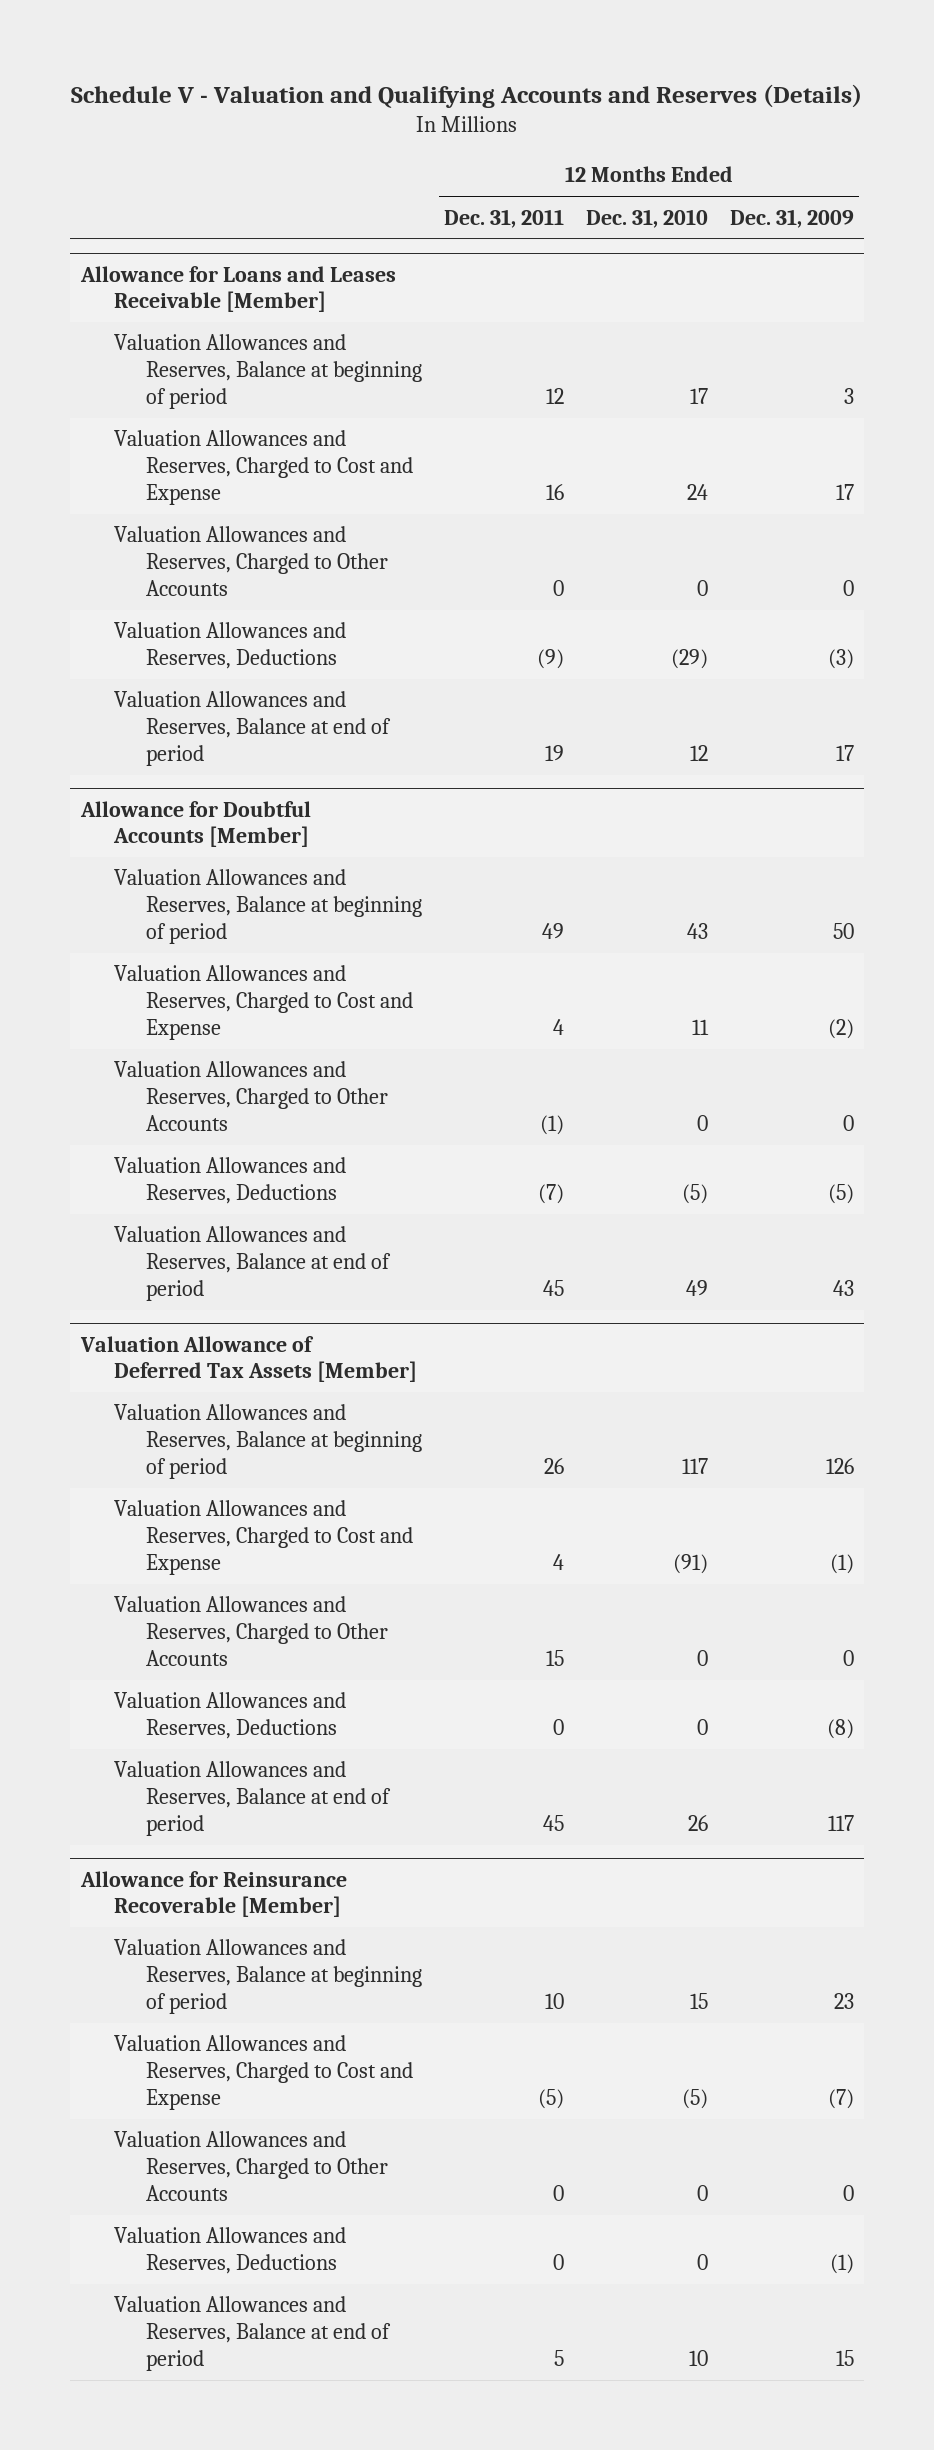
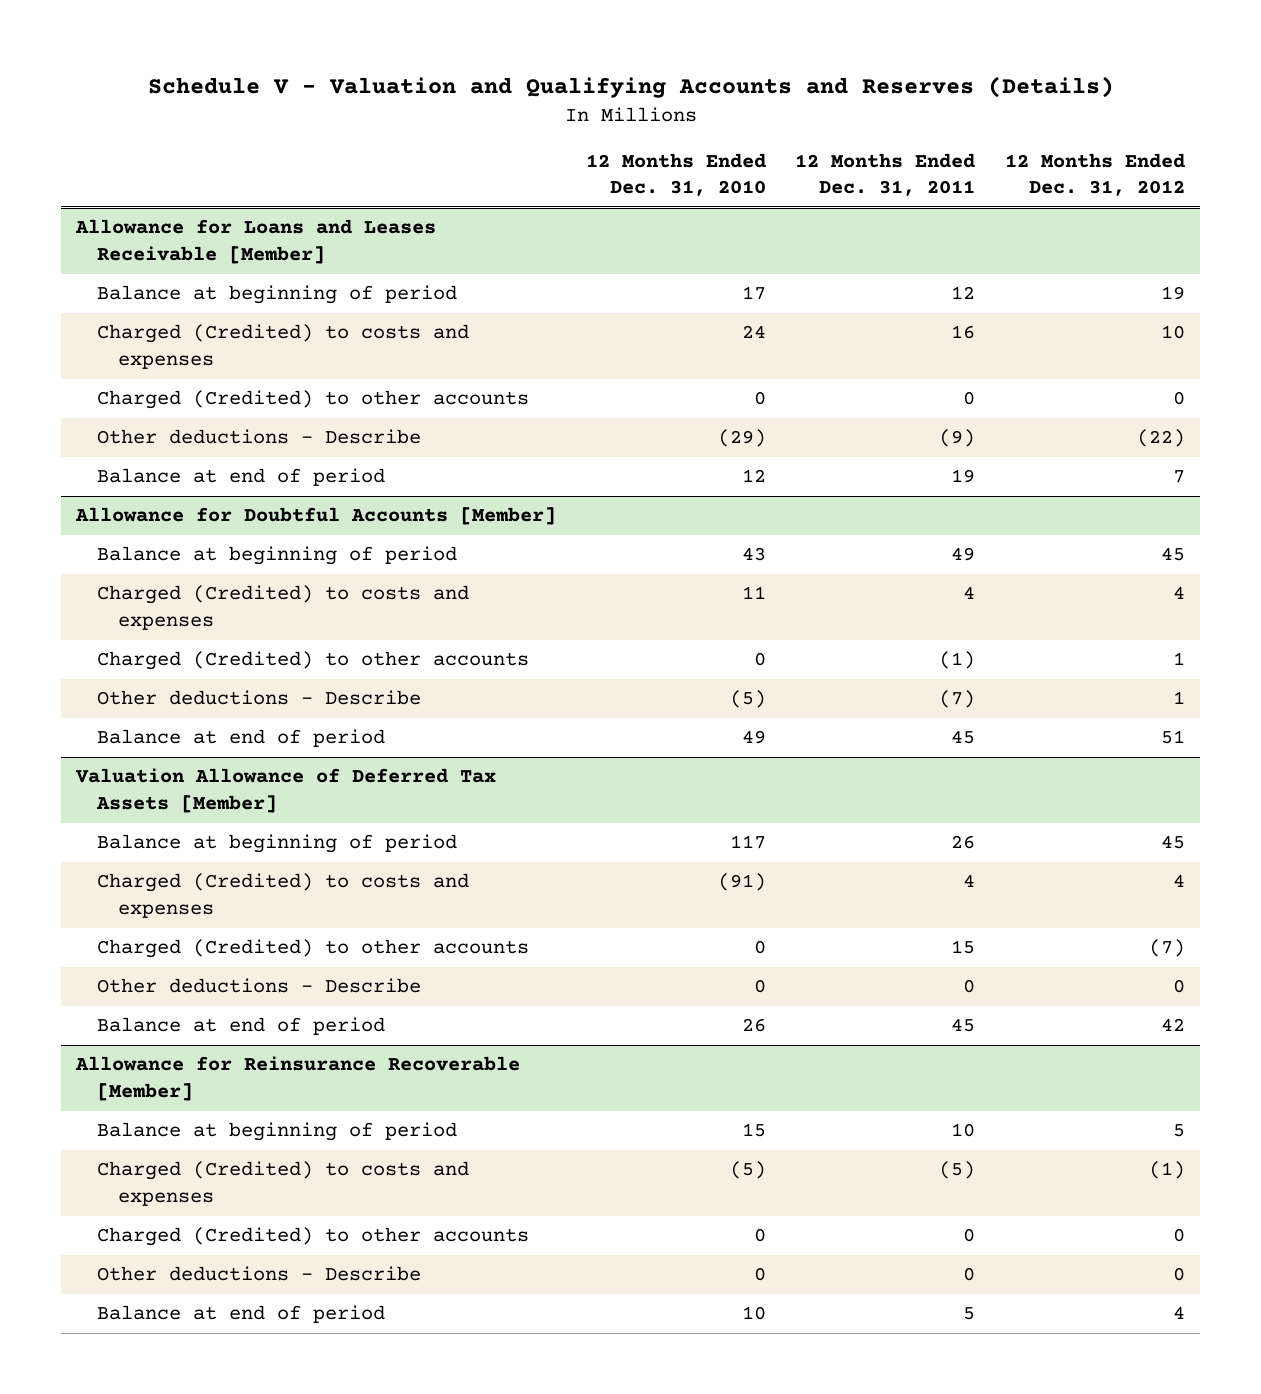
- | 12 Months Ended Dec. 31, 2011 | 12 Months Ended Dec. 31, 2010 | 12 Months Ended Dec. 31, 2009
+ | 12 Months Ended Dec. 31, 2010 | 12 Months Ended Dec. 31, 2011 | 12 Months Ended Dec. 31, 2012
@ Allowance for Loans and Leases Receivable [Member]
- Valuation Allowances and Reserves, Balance at beginning of period | 12 | 17 | 3
- Valuation Allowances and Reserves, Charged to Cost and Expense | 16 | 24 | 17
- Valuation Allowances and Reserves, Charged to Other Accounts | 0 | 0 | 0
- Valuation Allowances and Reserves, Deductions | (9) | (29) | (3)
- Valuation Allowances and Reserves, Balance at end of period | 19 | 12 | 17
+ Balance at beginning of period | 17 | 12 | 19
+ Charged (Credited) to costs and expenses | 24 | 16 | 10
+ Charged (Credited) to other accounts | 0 | 0 | 0
+ Other deductions - Describe | (29) | (9) | (22)
+ Balance at end of period | 12 | 19 | 7
@ Allowance for Doubtful Accounts [Member]
- Valuation Allowances and Reserves, Balance at beginning of period | 49 | 43 | 50
- Valuation Allowances and Reserves, Charged to Cost and Expense | 4 | 11 | (2)
- Valuation Allowances and Reserves, Charged to Other Accounts | (1) | 0 | 0
- Valuation Allowances and Reserves, Deductions | (7) | (5) | (5)
- Valuation Allowances and Reserves, Balance at end of period | 45 | 49 | 43
+ Balance at beginning of period | 43 | 49 | 45
+ Charged (Credited) to costs and expenses | 11 | 4 | 4
+ Charged (Credited) to other accounts | 0 | (1) | 1
+ Other deductions - Describe | (5) | (7) | 1
+ Balance at end of period | 49 | 45 | 51
@ Valuation Allowance of Deferred Tax Assets [Member]
- Valuation Allowances and Reserves, Balance at beginning of period | 26 | 117 | 126
- Valuation Allowances and Reserves, Charged to Cost and Expense | 4 | (91) | (1)
- Valuation Allowances and Reserves, Charged to Other Accounts | 15 | 0 | 0
- Valuation Allowances and Reserves, Deductions | 0 | 0 | (8)
- Valuation Allowances and Reserves, Balance at end of period | 45 | 26 | 117
+ Balance at beginning of period | 117 | 26 | 45
+ Charged (Credited) to costs and expenses | (91) | 4 | 4
+ Charged (Credited) to other accounts | 0 | 15 | (7)
+ Other deductions - Describe | 0 | 0 | 0
+ Balance at end of period | 26 | 45 | 42
@ Allowance for Reinsurance Recoverable [Member]
- Valuation Allowances and Reserves, Balance at beginning of period | 10 | 15 | 23
- Valuation Allowances and Reserves, Charged to Cost and Expense | (5) | (5) | (7)
- Valuation Allowances and Reserves, Charged to Other Accounts | 0 | 0 | 0
- Valuation Allowances and Reserves, Deductions | 0 | 0 | (1)
- Valuation Allowances and Reserves, Balance at end of period | 5 | 10 | 15
+ Balance at beginning of period | 15 | 10 | 5
+ Charged (Credited) to costs and expenses | (5) | (5) | (1)
+ Charged (Credited) to other accounts | 0 | 0 | 0
+ Other deductions - Describe | 0 | 0 | 0
+ Balance at end of period | 10 | 5 | 4

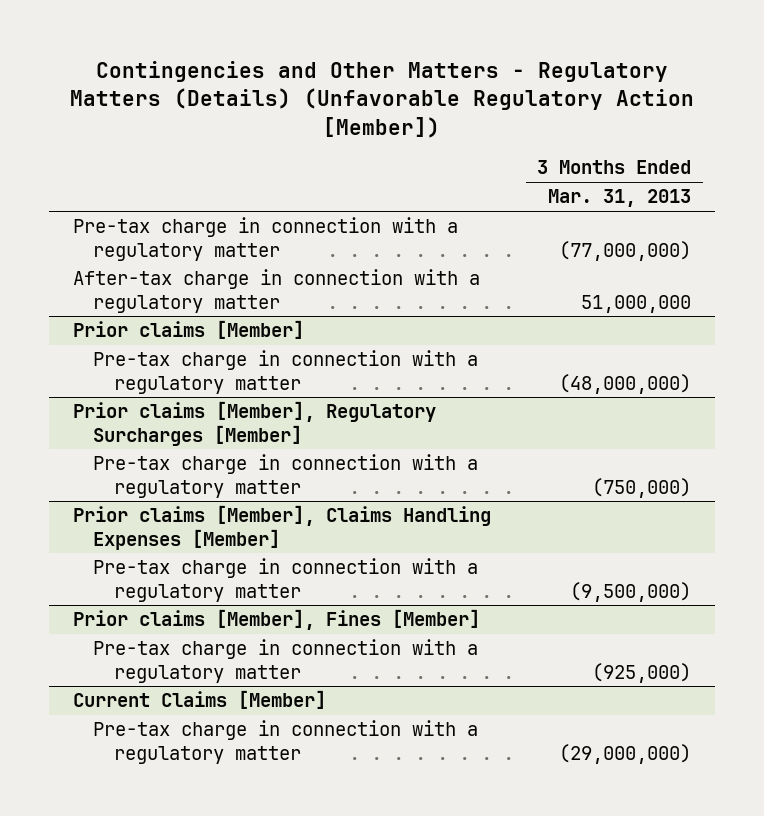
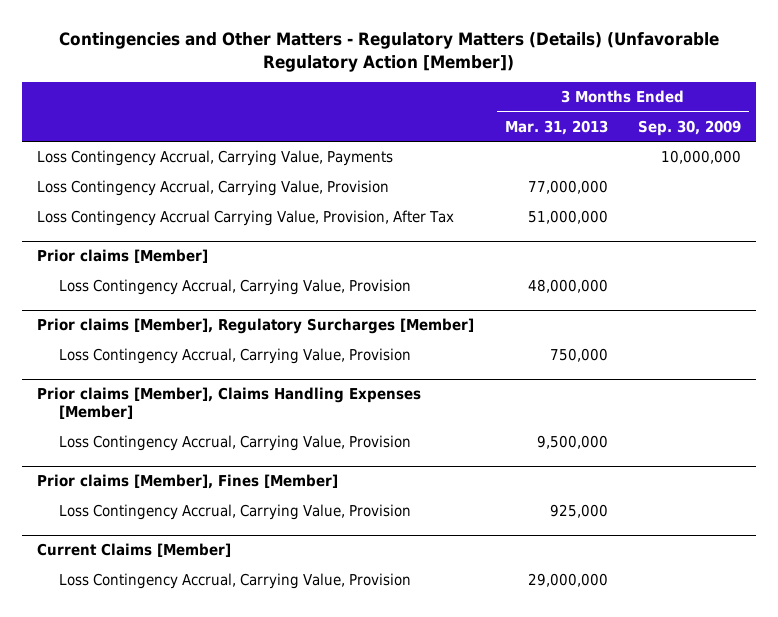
- | 3 Months Ended Mar. 31, 2013
+ | 3 Months Ended Mar. 31, 2013 | 3 Months Ended Sep. 30, 2009
- Pre-tax charge in connection with a regulatory matter | (77,000,000)
- After-tax charge in connection with a regulatory matter | 51,000,000
+ Loss Contingency Accrual, Carrying Value, Payments | | 10,000,000
+ Loss Contingency Accrual, Carrying Value, Provision | 77,000,000 |
+ Loss Contingency Accrual Carrying Value, Provision, After Tax | 51,000,000 |
@ Prior claims [Member]
- Pre-tax charge in connection with a regulatory matter | (48,000,000)
+ Loss Contingency Accrual, Carrying Value, Provision | 48,000,000 |
@ Prior claims [Member], Regulatory Surcharges [Member]
- Pre-tax charge in connection with a regulatory matter | (750,000)
+ Loss Contingency Accrual, Carrying Value, Provision | 750,000 |
@ Prior claims [Member], Claims Handling Expenses [Member]
- Pre-tax charge in connection with a regulatory matter | (9,500,000)
+ Loss Contingency Accrual, Carrying Value, Provision | 9,500,000 |
@ Prior claims [Member], Fines [Member]
- Pre-tax charge in connection with a regulatory matter | (925,000)
+ Loss Contingency Accrual, Carrying Value, Provision | 925,000 |
@ Current Claims [Member]
- Pre-tax charge in connection with a regulatory matter | (29,000,000)
+ Loss Contingency Accrual, Carrying Value, Provision | 29,000,000 |

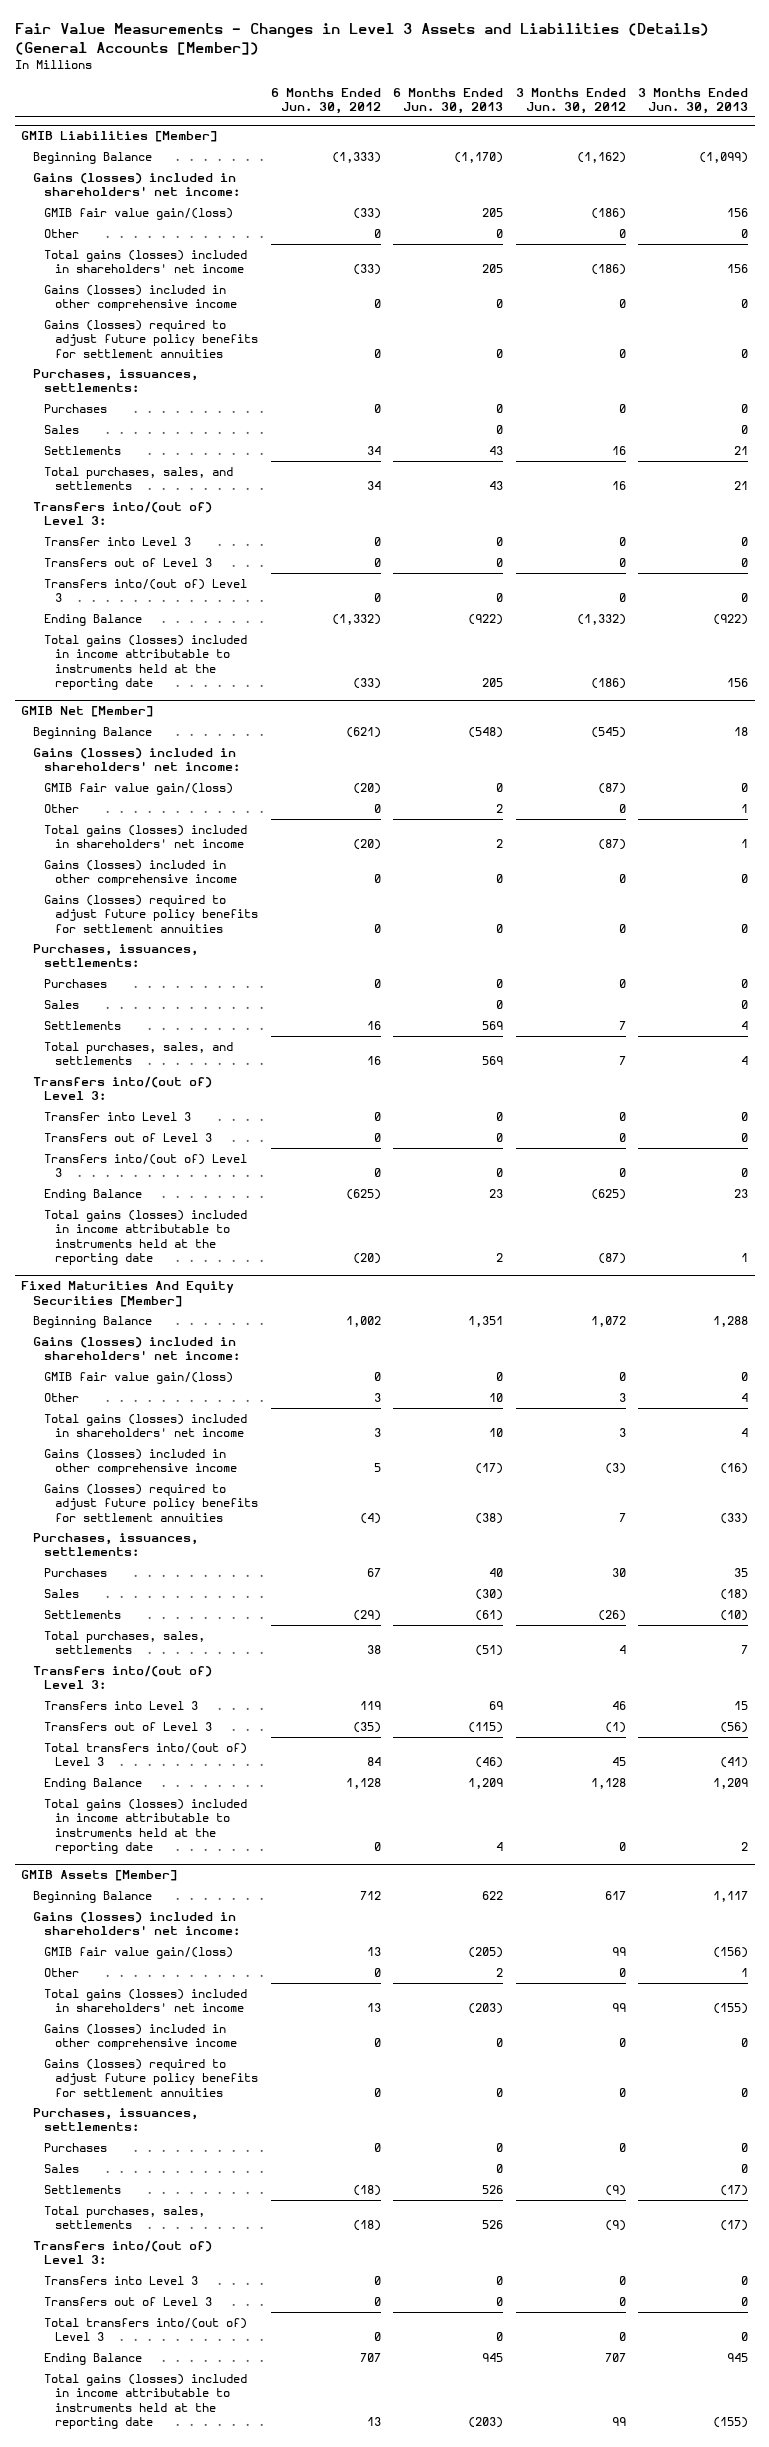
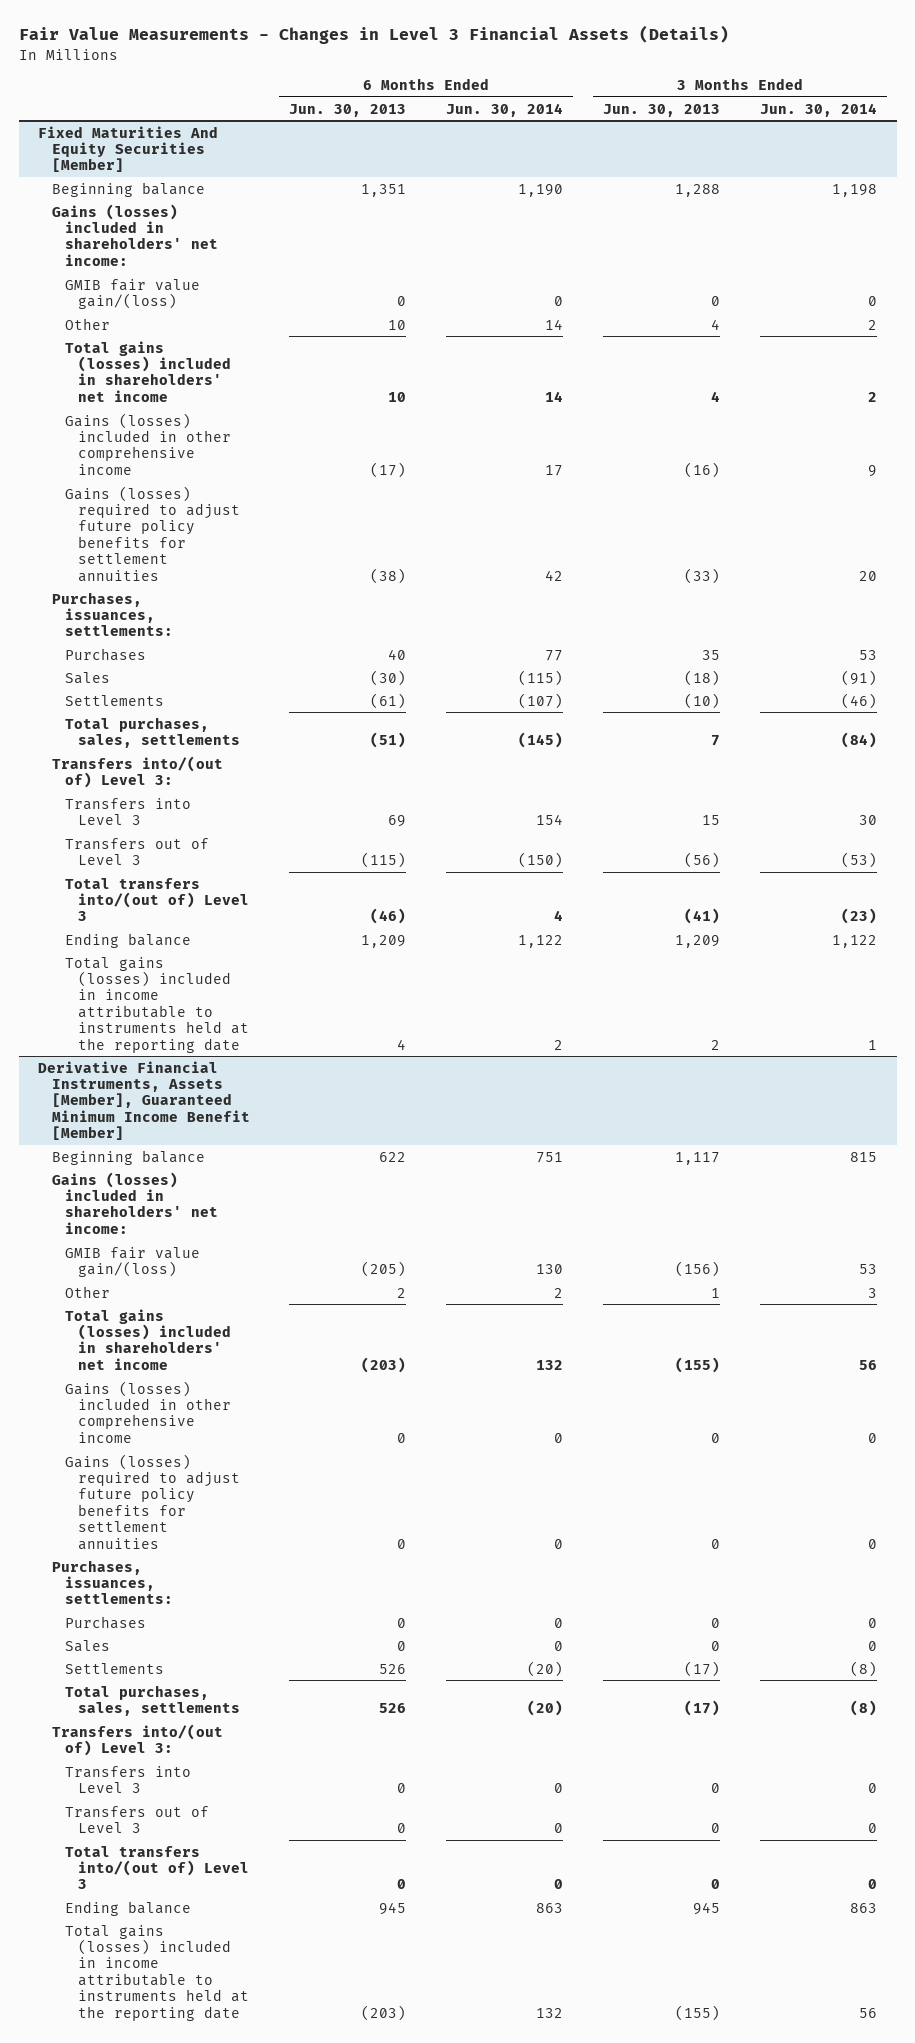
- Fair Value Measurements - Changes in Level 3 Assets and Liabilities (Details) (General Accounts [Member])
+ Fair Value Measurements - Changes in Level 3 Financial Assets (Details)
- | 6 Months Ended Jun. 30, 2012 | 6 Months Ended Jun. 30, 2013 | 3 Months Ended Jun. 30, 2012 | 3 Months Ended Jun. 30, 2013
+ | 6 Months Ended Jun. 30, 2013 | 6 Months Ended Jun. 30, 2014 | 3 Months Ended Jun. 30, 2013 | 3 Months Ended Jun. 30, 2014
- GMIB Liabilities [Member]
- Beginning Balance | (1,333) | (1,170) | (1,162) | (1,099)
- Gains (losses) included in shareholders' net income:
- GMIB fair value gain/(loss) | (33) | 205 | (186) | 156
- Other | 0 | 0 | 0 | 0
- Total gains (losses) included in shareholders' net income | (33) | 205 | (186) | 156
- Gains (losses) included in other comprehensive income | 0 | 0 | 0 | 0
- Gains (losses) required to adjust future policy benefits for settlement annuities | 0 | 0 | 0 | 0
- Purchases, issuances, settlements:
- Purchases | 0 | 0 | 0 | 0
- Sales | | 0 | | 0
- Settlements | 34 | 43 | 16 | 21
- Total purchases, sales, and settlements | 34 | 43 | 16 | 21
- Transfers into/(out of) Level 3:
- Transfer into Level 3 | 0 | 0 | 0 | 0
- Transfers out of Level 3 | 0 | 0 | 0 | 0
- Transfers into/(out of) Level 3 | 0 | 0 | 0 | 0
- Ending Balance | (1,332) | (922) | (1,332) | (922)
- Total gains (losses) included in income attributable to instruments held at the reporting date | (33) | 205 | (186) | 156
- GMIB Net [Member]
- Beginning Balance | (621) | (548) | (545) | 18
- Gains (losses) included in shareholders' net income:
- GMIB fair value gain/(loss) | (20) | 0 | (87) | 0
- Other | 0 | 2 | 0 | 1
- Total gains (losses) included in shareholders' net income | (20) | 2 | (87) | 1
- Gains (losses) included in other comprehensive income | 0 | 0 | 0 | 0
- Gains (losses) required to adjust future policy benefits for settlement annuities | 0 | 0 | 0 | 0
- Purchases, issuances, settlements:
- Purchases | 0 | 0 | 0 | 0
- Sales | | 0 | | 0
- Settlements | 16 | 569 | 7 | 4
- Total purchases, sales, and settlements | 16 | 569 | 7 | 4
- Transfers into/(out of) Level 3:
- Transfer into Level 3 | 0 | 0 | 0 | 0
- Transfers out of Level 3 | 0 | 0 | 0 | 0
- Transfers into/(out of) Level 3 | 0 | 0 | 0 | 0
- Ending Balance | (625) | 23 | (625) | 23
- Total gains (losses) included in income attributable to instruments held at the reporting date | (20) | 2 | (87) | 1
@ Fixed Maturities And Equity Securities [Member]
- Beginning Balance | 1,002 | 1,351 | 1,072 | 1,288
+ Beginning balance | 1,351 | 1,190 | 1,288 | 1,198
- Ending Balance | 1,128 | 1,209 | 1,128 | 1,209
+ Ending balance | 1,209 | 1,122 | 1,209 | 1,122
- GMIB Assets [Member]
- Beginning Balance | 712 | 622 | 617 | 1,117
+ Derivative Financial Instruments, Assets [Member], Guaranteed Minimum Income Benefit [Member]
+ Beginning balance | 622 | 751 | 1,117 | 815
- Ending Balance | 707 | 945 | 707 | 945
+ Ending balance | 945 | 863 | 945 | 863

